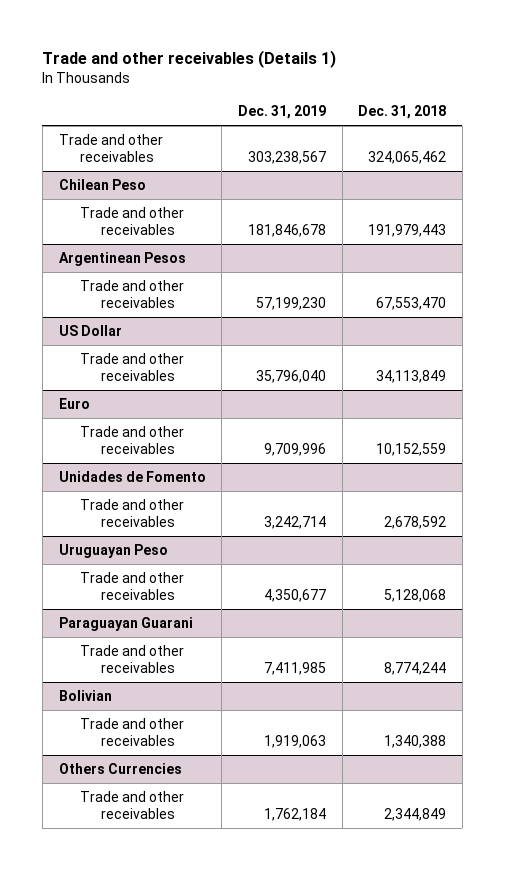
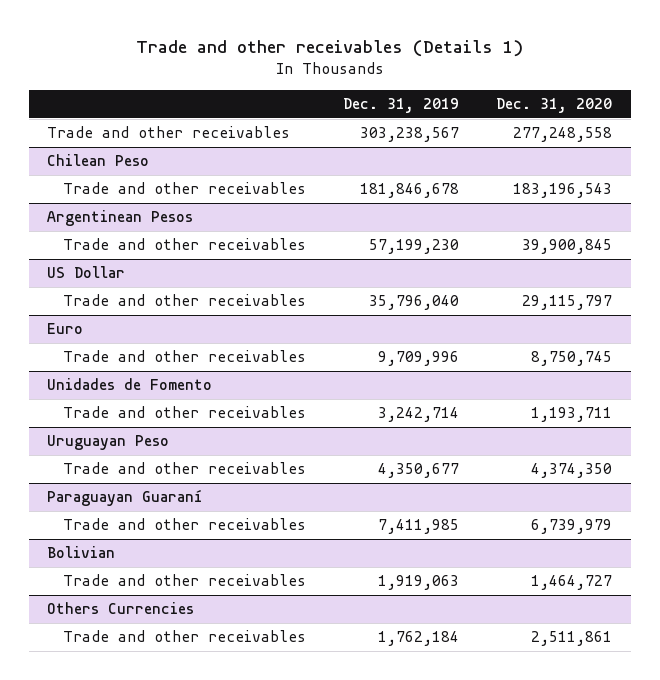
- | Dec. 31, 2019 | Dec. 31, 2018
+ | Dec. 31, 2019 | Dec. 31, 2020
- Paraguayan Guarani
+ Paraguayan Guaraní

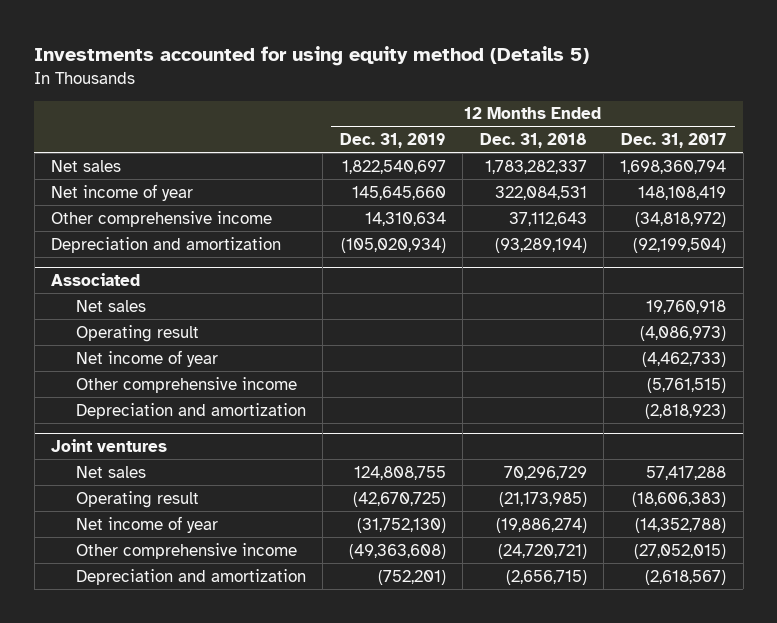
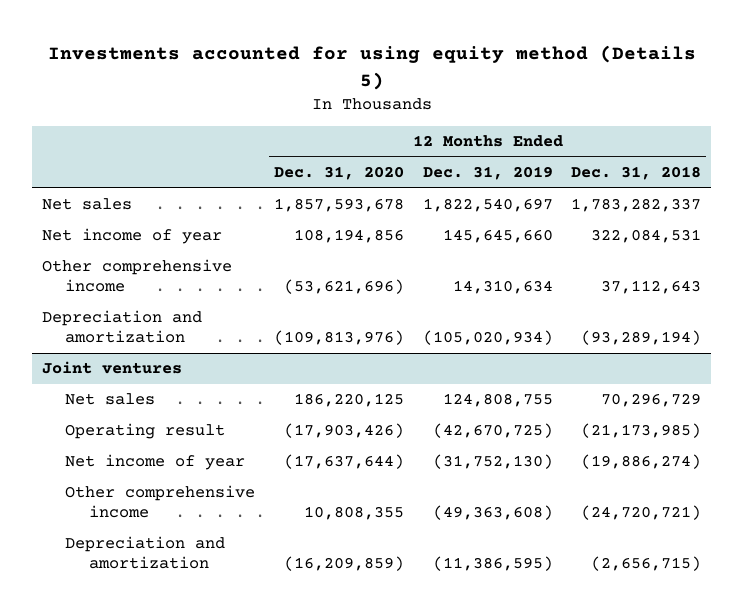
- | 12 Months Ended Dec. 31, 2019 | 12 Months Ended Dec. 31, 2018 | 12 Months Ended Dec. 31, 2017
+ | 12 Months Ended Dec. 31, 2020 | 12 Months Ended Dec. 31, 2019 | 12 Months Ended Dec. 31, 2018
- Associated
- Net sales | | | 19,760,918
- Operating result | | | (4,086,973)
- Net income of year | | | (4,462,733)
- Other comprehensive income | | | (5,761,515)
- Depreciation and amortization | | | (2,818,923)
@ Joint ventures
- Depreciation and amortization | (752,201) | (2,656,715) | (2,618,567)
+ Depreciation and amortization | (16,209,859) | (11,386,595) | (2,656,715)

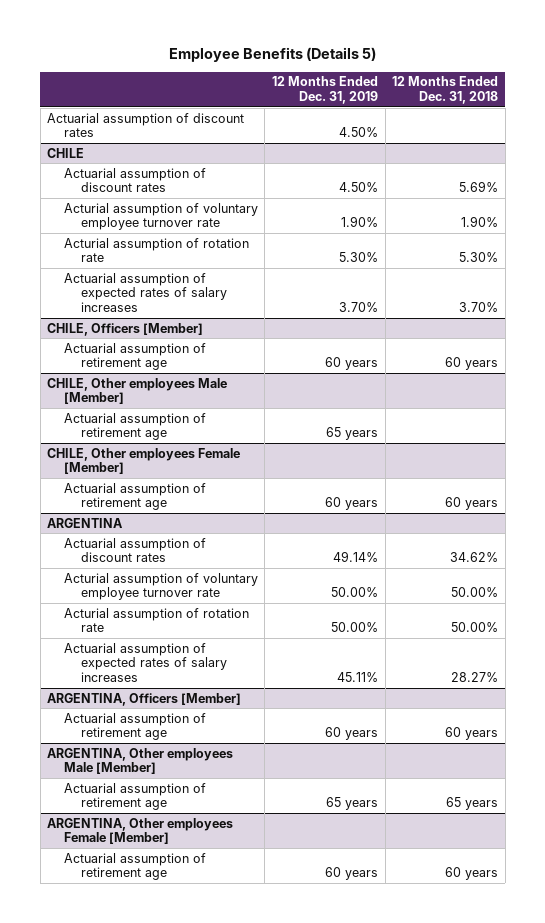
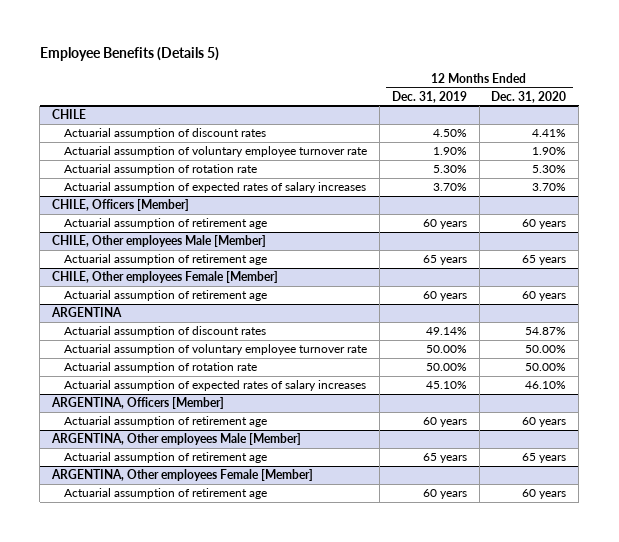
- | 12 Months Ended Dec. 31, 2019 | 12 Months Ended Dec. 31, 2018
+ | 12 Months Ended Dec. 31, 2019 | 12 Months Ended Dec. 31, 2020
- Actuarial assumption of discount rates | 4.50% |
@ CHILE
- Acturial assumption of voluntary employee turnover rate | 1.90% | 1.90%
- Acturial assumption of rotation rate | 5.30% | 5.30%
+ Actuarial assumption of voluntary employee turnover rate | 1.90% | 1.90%
+ Actuarial assumption of rotation rate | 5.30% | 5.30%
@ ARGENTINA
- Acturial assumption of voluntary employee turnover rate | 50.00% | 50.00%
- Acturial assumption of rotation rate | 50.00% | 50.00%
- Actuarial assumption of expected rates of salary increases | 45.11% | 28.27%
+ Actuarial assumption of voluntary employee turnover rate | 50.00% | 50.00%
+ Actuarial assumption of rotation rate | 50.00% | 50.00%
+ Actuarial assumption of expected rates of salary increases | 45.10% | 46.10%

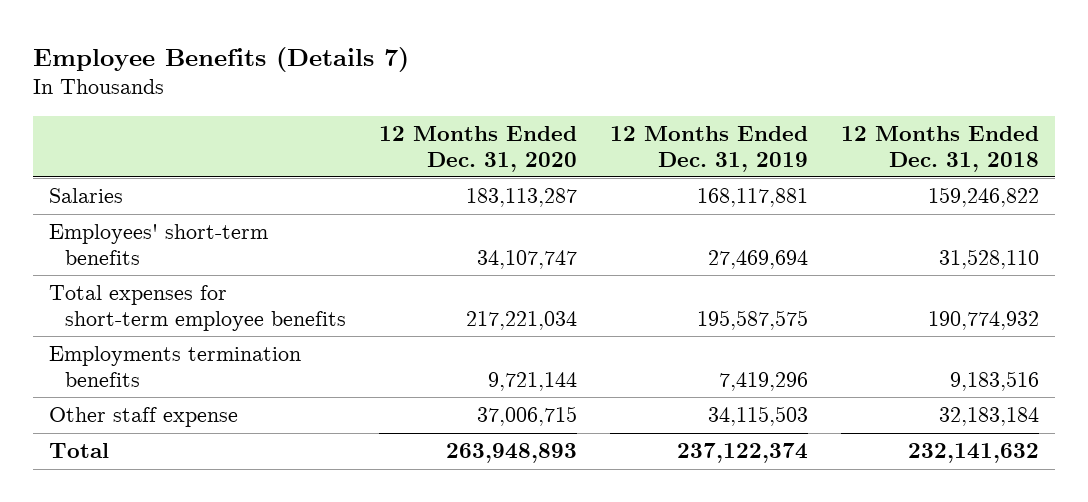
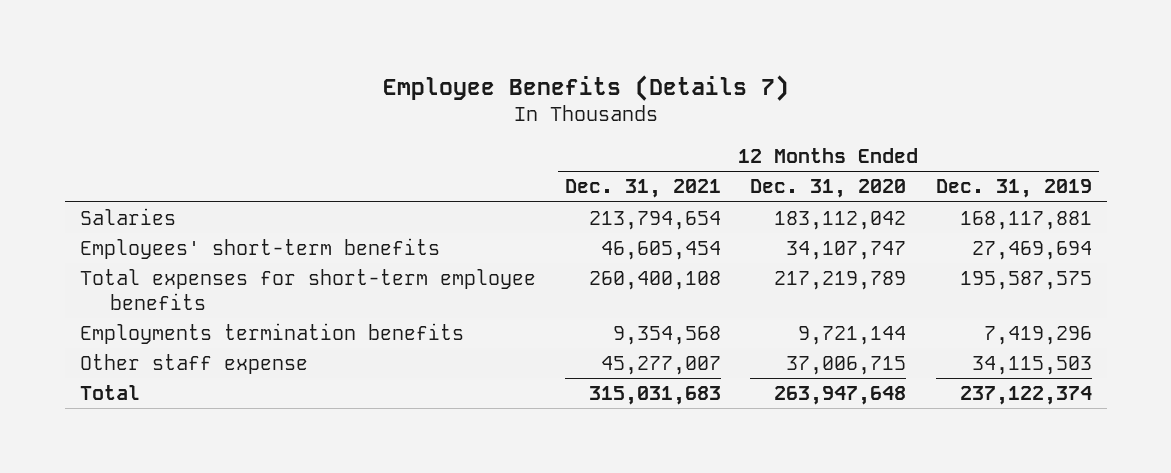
- | 12 Months Ended Dec. 31, 2020 | 12 Months Ended Dec. 31, 2019 | 12 Months Ended Dec. 31, 2018
+ | 12 Months Ended Dec. 31, 2021 | 12 Months Ended Dec. 31, 2020 | 12 Months Ended Dec. 31, 2019
- Salaries | 183,113,287 | 168,117,881 | 159,246,822
+ Salaries | 213,794,654 | 183,112,042 | 168,117,881
- Total expenses for short-term employee benefits | 217,221,034 | 195,587,575 | 190,774,932
+ Total expenses for short-term employee benefits | 260,400,108 | 217,219,789 | 195,587,575
- Total | 263,948,893 | 237,122,374 | 232,141,632
+ Total | 315,031,683 | 263,947,648 | 237,122,374

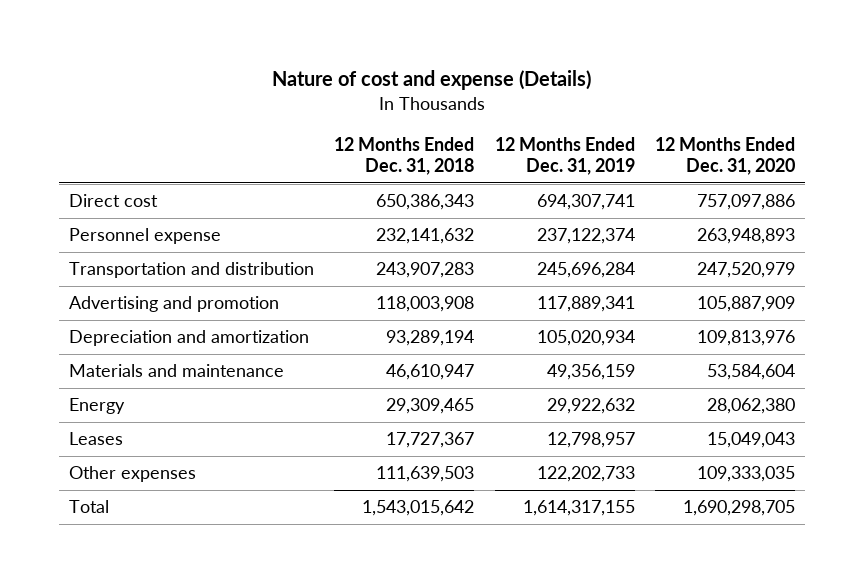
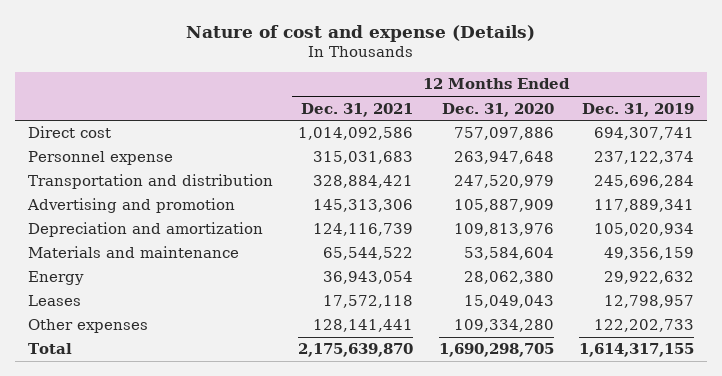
- | 12 Months Ended Dec. 31, 2018 | 12 Months Ended Dec. 31, 2019 | 12 Months Ended Dec. 31, 2020
+ | 12 Months Ended Dec. 31, 2021 | 12 Months Ended Dec. 31, 2020 | 12 Months Ended Dec. 31, 2019
- Personnel expense | 232,141,632 | 237,122,374 | 263,948,893
+ Personnel expense | 315,031,683 | 263,947,648 | 237,122,374
- Other expenses | 111,639,503 | 122,202,733 | 109,333,035
+ Other expenses | 128,141,441 | 109,334,280 | 122,202,733

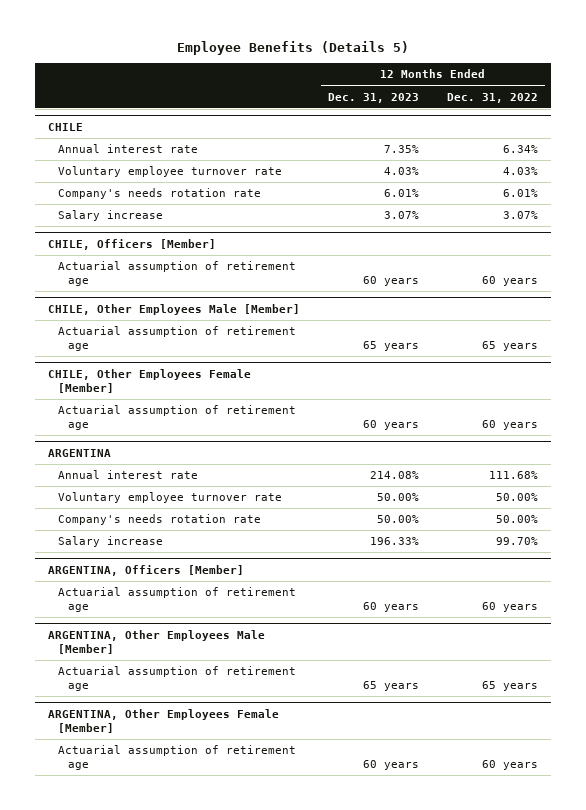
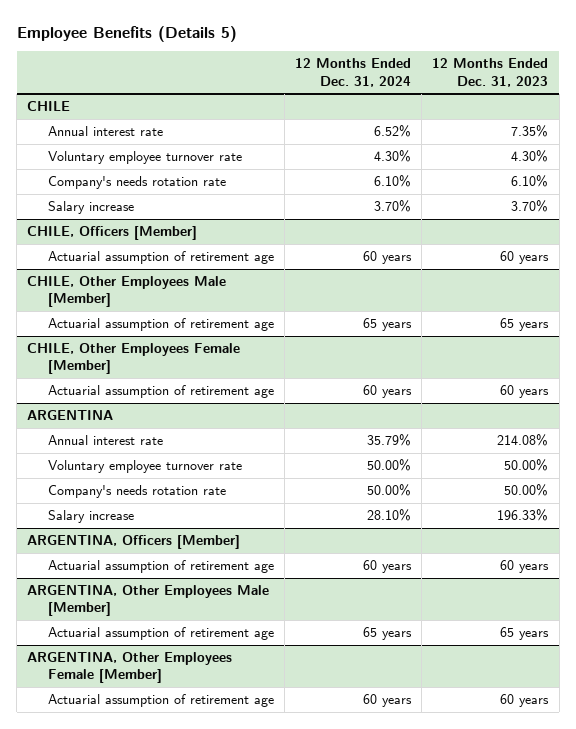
- | 12 Months Ended Dec. 31, 2023 | 12 Months Ended Dec. 31, 2022
+ | 12 Months Ended Dec. 31, 2024 | 12 Months Ended Dec. 31, 2023
@ CHILE
- Voluntary employee turnover rate | 4.03% | 4.03%
- Company's needs rotation rate | 6.01% | 6.01%
- Salary increase | 3.07% | 3.07%
+ Voluntary employee turnover rate | 4.30% | 4.30%
+ Company's needs rotation rate | 6.10% | 6.10%
+ Salary increase | 3.70% | 3.70%

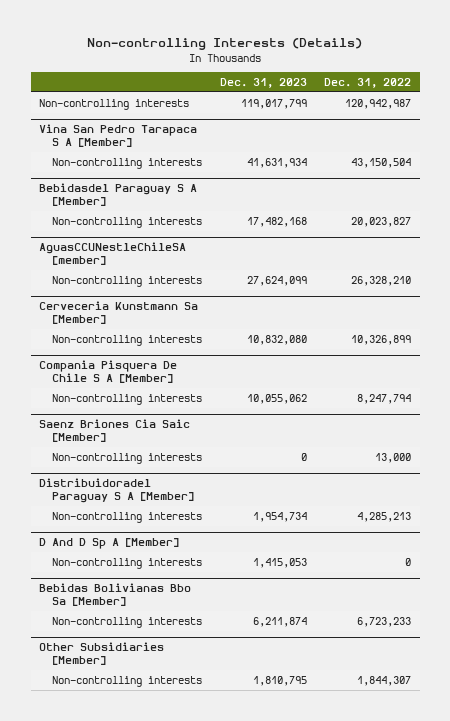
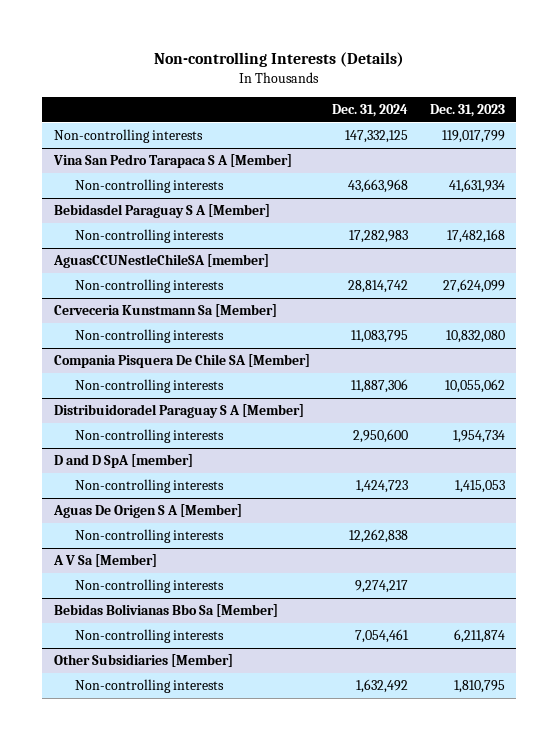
- | Dec. 31, 2023 | Dec. 31, 2022
+ | Dec. 31, 2024 | Dec. 31, 2023
- Compania Pisquera De Chile S A [Member]
+ Compania Pisquera De Chile SA [Member]
- Saenz Briones Cia Saic [Member]
- Non-controlling interests | 0 | 13,000
- D And D Sp A [Member]
+ D and D SpA [member]
+ Aguas De Origen S A [Member]
+ Non-controlling interests | 12,262,838 |
+ A V Sa [Member]
+ Non-controlling interests | 9,274,217 |

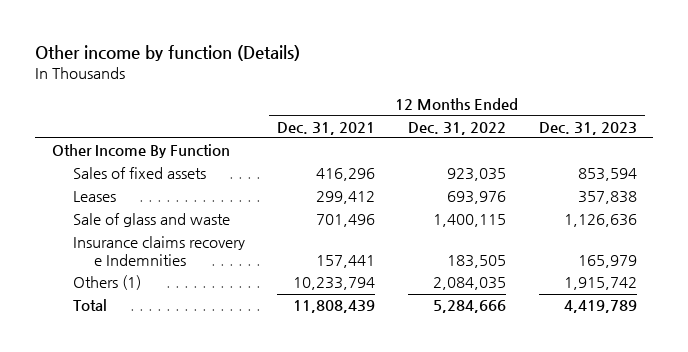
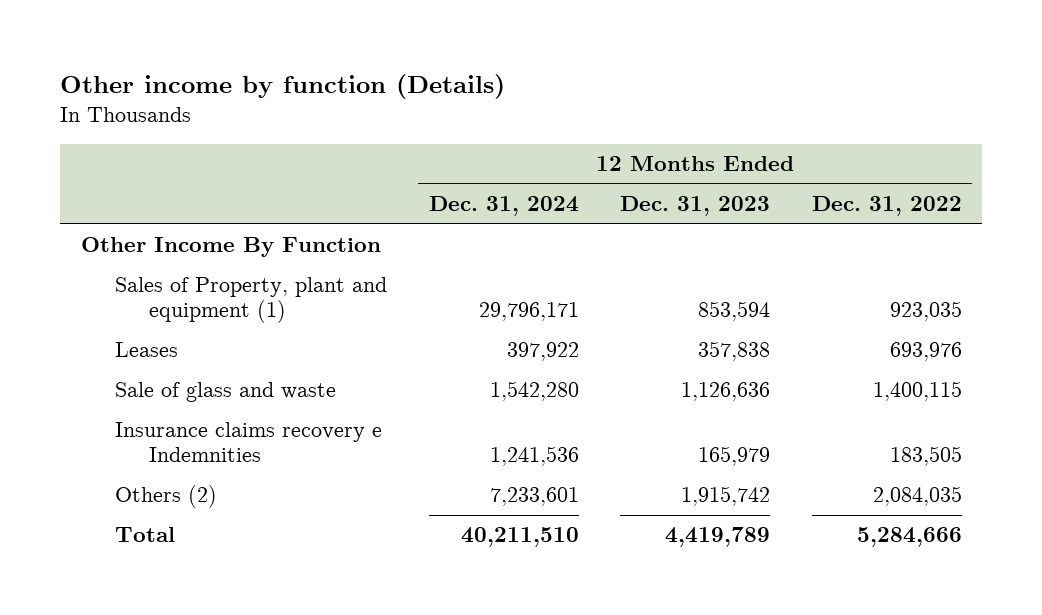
- | 12 Months Ended Dec. 31, 2021 | 12 Months Ended Dec. 31, 2022 | 12 Months Ended Dec. 31, 2023
+ | 12 Months Ended Dec. 31, 2024 | 12 Months Ended Dec. 31, 2023 | 12 Months Ended Dec. 31, 2022
- Sales of fixed assets | 416,296 | 923,035 | 853,594
+ Sales of Property, plant and equipment (1) | 29,796,171 | 853,594 | 923,035
- Others (1) | 10,233,794 | 2,084,035 | 1,915,742
+ Others (2) | 7,233,601 | 1,915,742 | 2,084,035

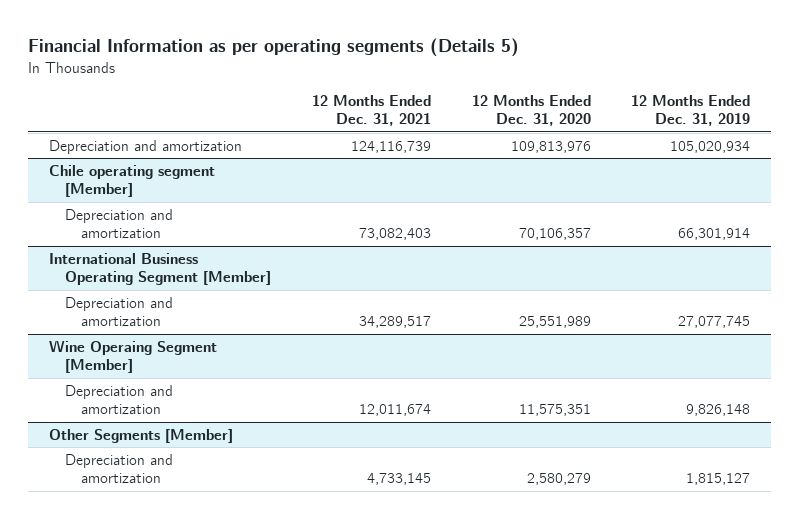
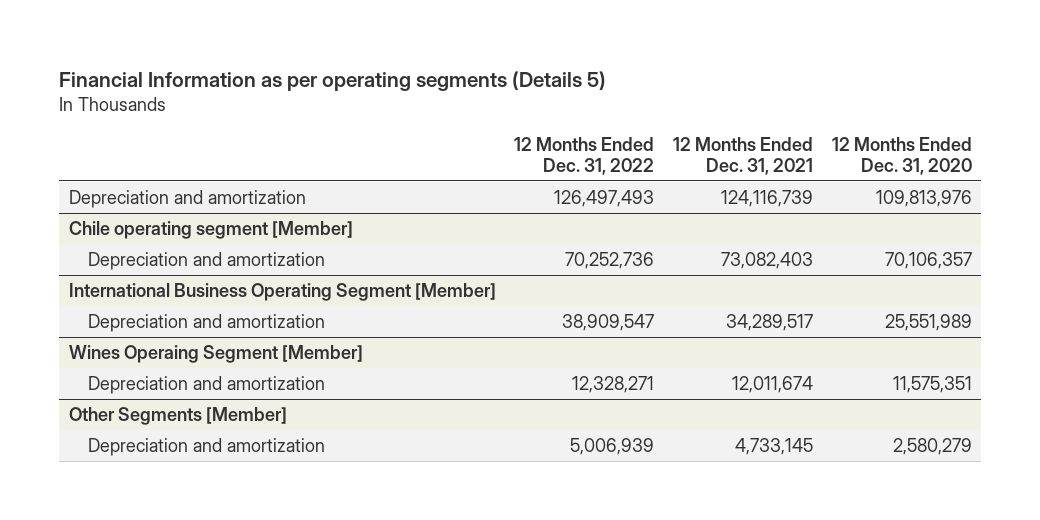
- | 12 Months Ended Dec. 31, 2021 | 12 Months Ended Dec. 31, 2020 | 12 Months Ended Dec. 31, 2019
+ | 12 Months Ended Dec. 31, 2022 | 12 Months Ended Dec. 31, 2021 | 12 Months Ended Dec. 31, 2020
- Wine Operaing Segment [Member]
+ Wines Operaing Segment [Member]

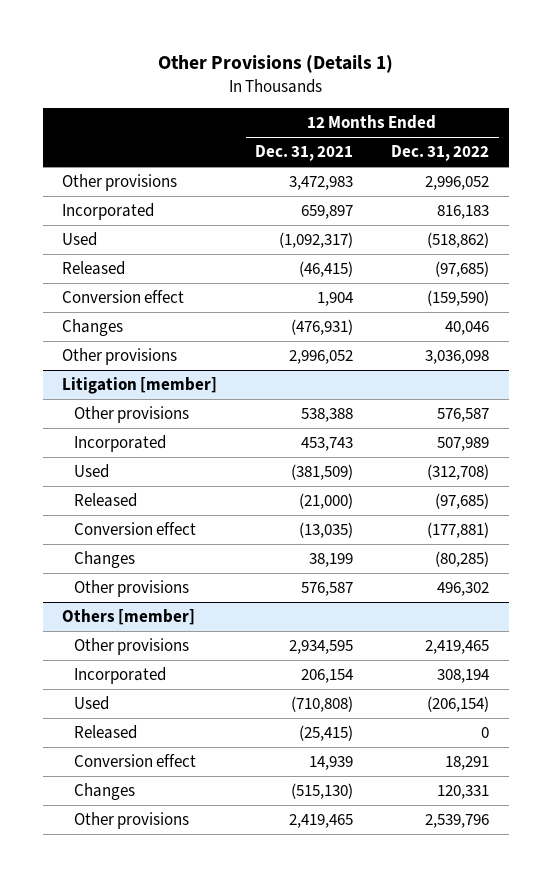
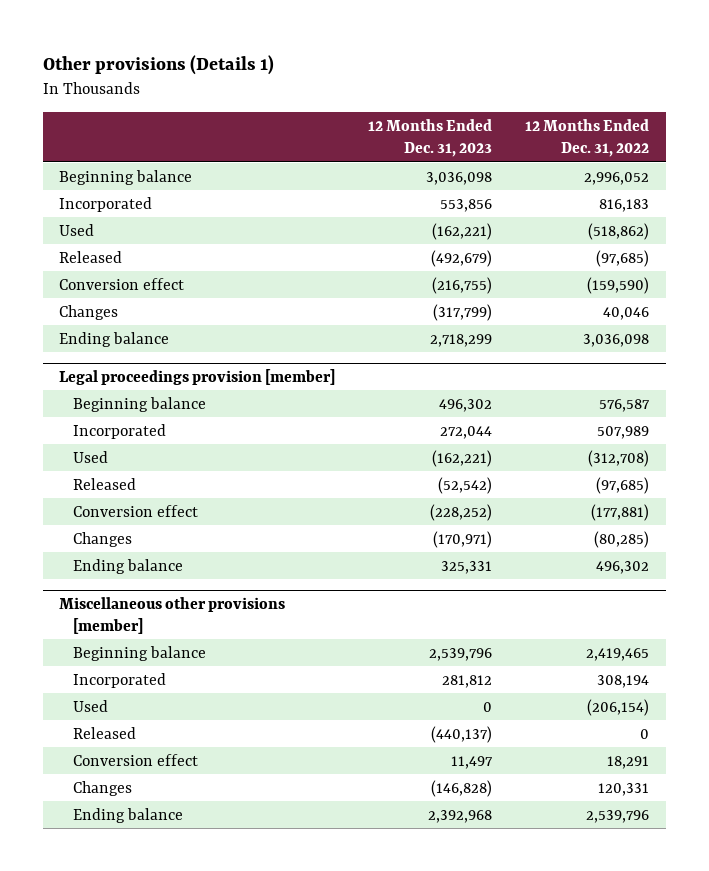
- Other Provisions (Details 1)
+ Other provisions (Details 1)
- | 12 Months Ended Dec. 31, 2021 | 12 Months Ended Dec. 31, 2022
+ | 12 Months Ended Dec. 31, 2023 | 12 Months Ended Dec. 31, 2022
- Other provisions | 3,472,983 | 2,996,052
+ Beginning balance | 3,036,098 | 2,996,052
- Other provisions | 2,996,052 | 3,036,098
- Litigation [member]
- Other provisions | 538,388 | 576,587
+ Ending balance | 2,718,299 | 3,036,098
+ Legal proceedings provision [member]
+ Beginning balance | 496,302 | 576,587
- Other provisions | 576,587 | 496,302
- Others [member]
- Other provisions | 2,934,595 | 2,419,465
+ Ending balance | 325,331 | 496,302
+ Miscellaneous other provisions [member]
+ Beginning balance | 2,539,796 | 2,419,465
- Other provisions | 2,419,465 | 2,539,796
+ Ending balance | 2,392,968 | 2,539,796

